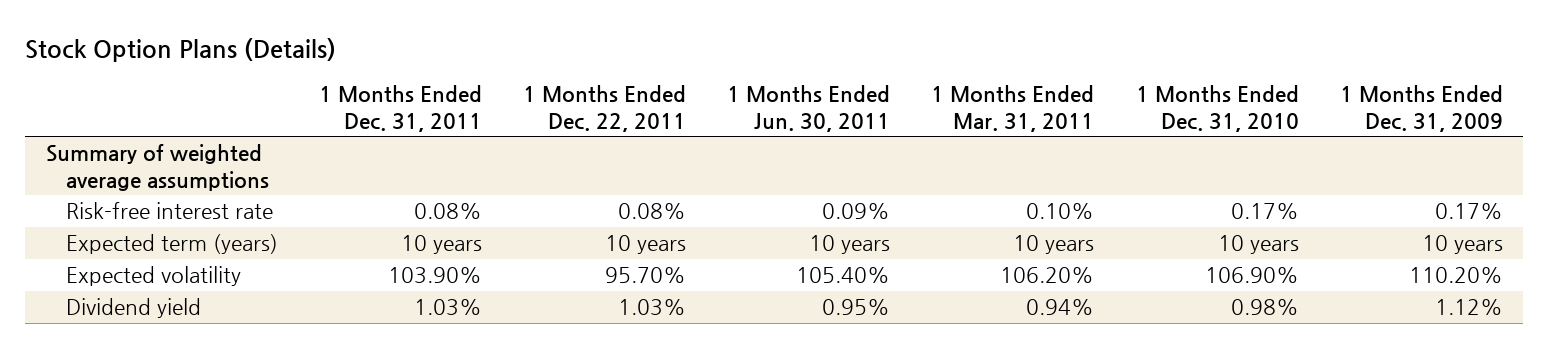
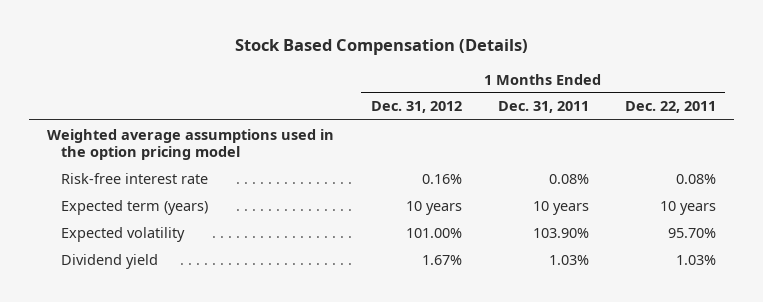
- Stock Option Plans (Details)
+ Stock Based Compensation (Details)
- | 1 Months Ended Dec. 31, 2011 | 1 Months Ended Dec. 22, 2011 | 1 Months Ended Jun. 30, 2011 | 1 Months Ended Mar. 31, 2011 | 1 Months Ended Dec. 31, 2010 | 1 Months Ended Dec. 31, 2009
+ | 1 Months Ended Dec. 31, 2012 | 1 Months Ended Dec. 31, 2011 | 1 Months Ended Dec. 22, 2011
- Summary of weighted average assumptions
+ Weighted average assumptions used in the option pricing model

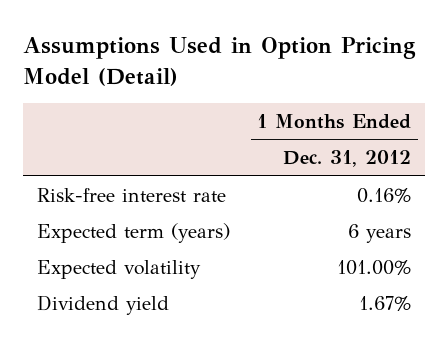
- Stock Based Compensation (Details)
+ Assumptions Used in Option Pricing Model (Detail)
- | 1 Months Ended Dec. 31, 2012 | 1 Months Ended Dec. 31, 2011 | 1 Months Ended Dec. 22, 2011
+ | 1 Months Ended Dec. 31, 2012
- Weighted average assumptions used in the option pricing model
- Expected term (years) | 10 years | 10 years | 10 years
+ Expected term (years) | 6 years

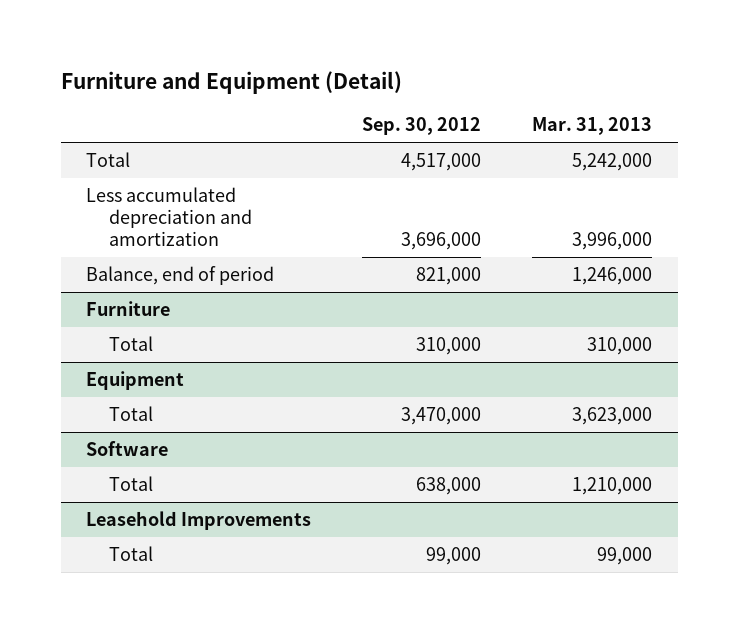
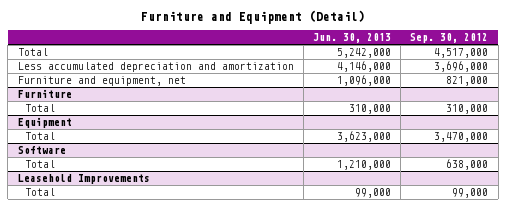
- | Sep. 30, 2012 | Mar. 31, 2013
+ | Jun. 30, 2013 | Sep. 30, 2012
- Balance, end of period | 821,000 | 1,246,000
+ Furniture and equipment, net | 1,096,000 | 821,000

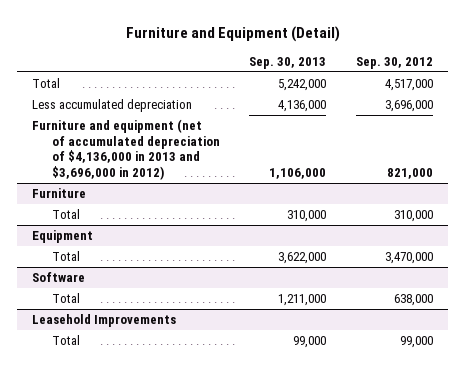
- | Jun. 30, 2013 | Sep. 30, 2012
+ | Sep. 30, 2013 | Sep. 30, 2012
- Less accumulated depreciation and amortization | 4,146,000 | 3,696,000
- Furniture and equipment, net | 1,096,000 | 821,000
+ Less accumulated depreciation | 4,136,000 | 3,696,000
+ Furniture and equipment (net of accumulated depreciation of $4,136,000 in 2013 and $3,696,000 in 2012) | 1,106,000 | 821,000

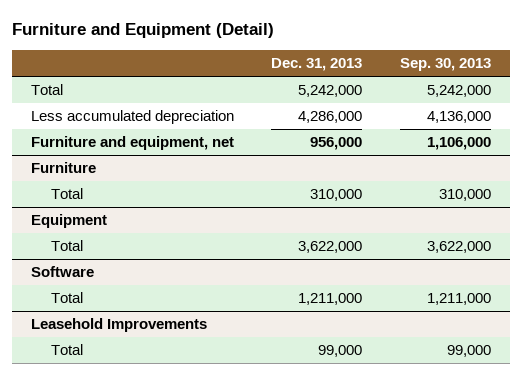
- | Sep. 30, 2013 | Sep. 30, 2012
+ | Dec. 31, 2013 | Sep. 30, 2013
- Furniture and equipment (net of accumulated depreciation of $4,136,000 in 2013 and $3,696,000 in 2012) | 1,106,000 | 821,000
+ Furniture and equipment, net | 956,000 | 1,106,000

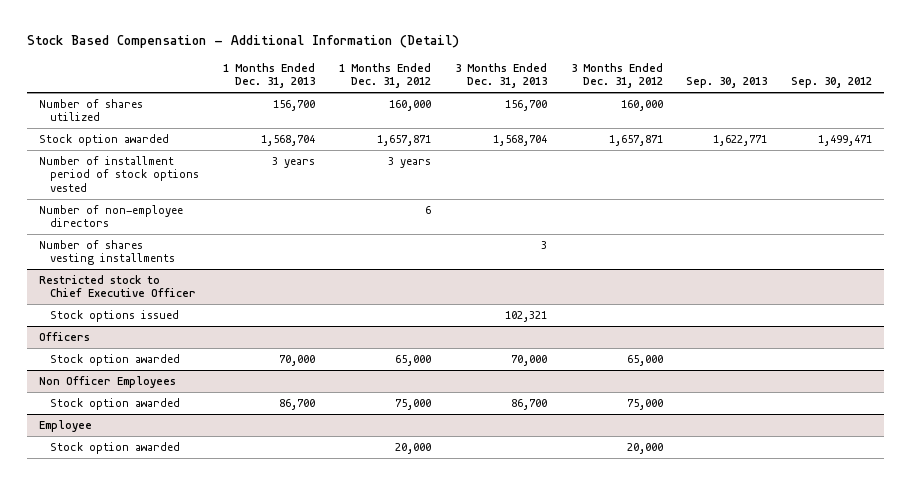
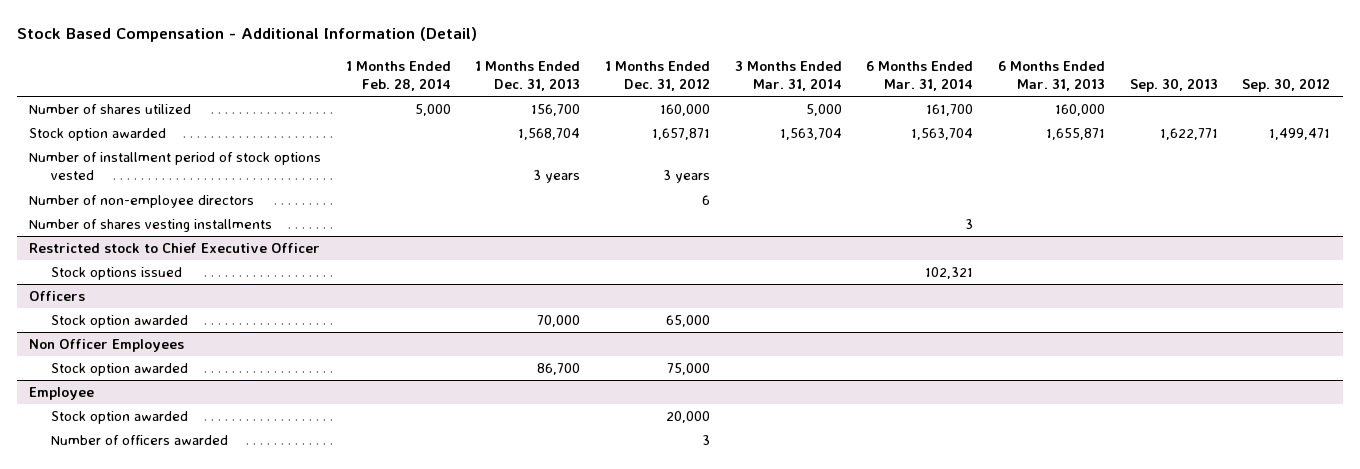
- | 1 Months Ended Dec. 31, 2013 | 1 Months Ended Dec. 31, 2012 | 3 Months Ended Dec. 31, 2013 | 3 Months Ended Dec. 31, 2012 | Sep. 30, 2013 | Sep. 30, 2012
+ | 1 Months Ended Feb. 28, 2014 | 1 Months Ended Dec. 31, 2013 | 1 Months Ended Dec. 31, 2012 | 3 Months Ended Mar. 31, 2014 | 6 Months Ended Mar. 31, 2014 | 6 Months Ended Mar. 31, 2013 | Sep. 30, 2013 | Sep. 30, 2012
@ Employee
+ Number of officers awarded | | | 3 | | | | |

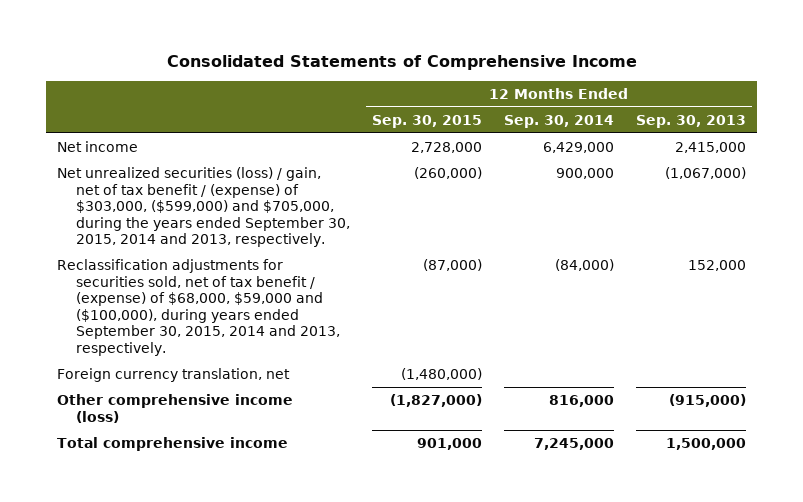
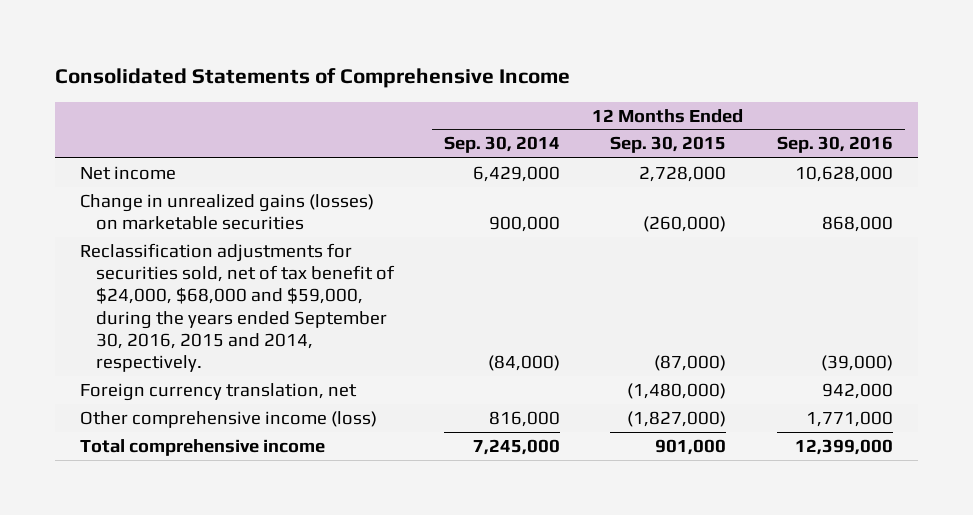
- | 12 Months Ended Sep. 30, 2015 | 12 Months Ended Sep. 30, 2014 | 12 Months Ended Sep. 30, 2013
+ | 12 Months Ended Sep. 30, 2014 | 12 Months Ended Sep. 30, 2015 | 12 Months Ended Sep. 30, 2016
- Net unrealized securities (loss) / gain, net of tax benefit / (expense) of $303,000, ($599,000) and $705,000, during the years ended September 30, 2015, 2014 and 2013, respectively. | (260,000) | 900,000 | (1,067,000)
- Reclassification adjustments for securities sold, net of tax benefit / (expense) of $68,000, $59,000 and ($100,000), during years ended September 30, 2015, 2014 and 2013, respectively. | (87,000) | (84,000) | 152,000
+ Change in unrealized gains (losses) on marketable securities | 900,000 | (260,000) | 868,000
+ Reclassification adjustments for securities sold, net of tax benefit of $24,000, $68,000 and $59,000, during the years ended September 30, 2016, 2015 and 2014, respectively. | (84,000) | (87,000) | (39,000)

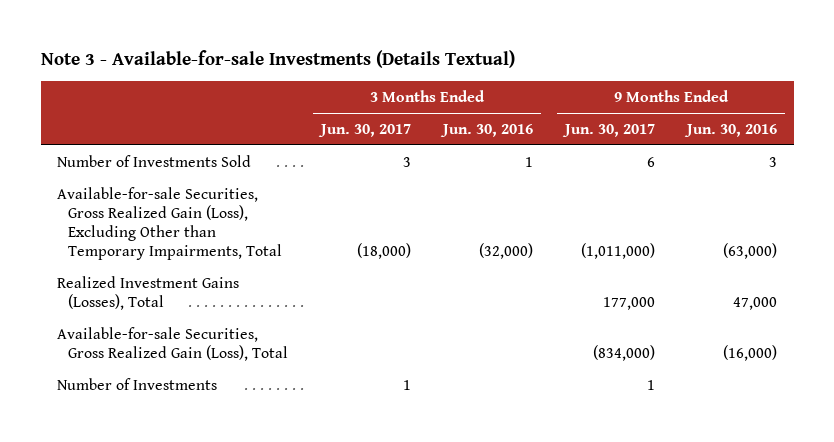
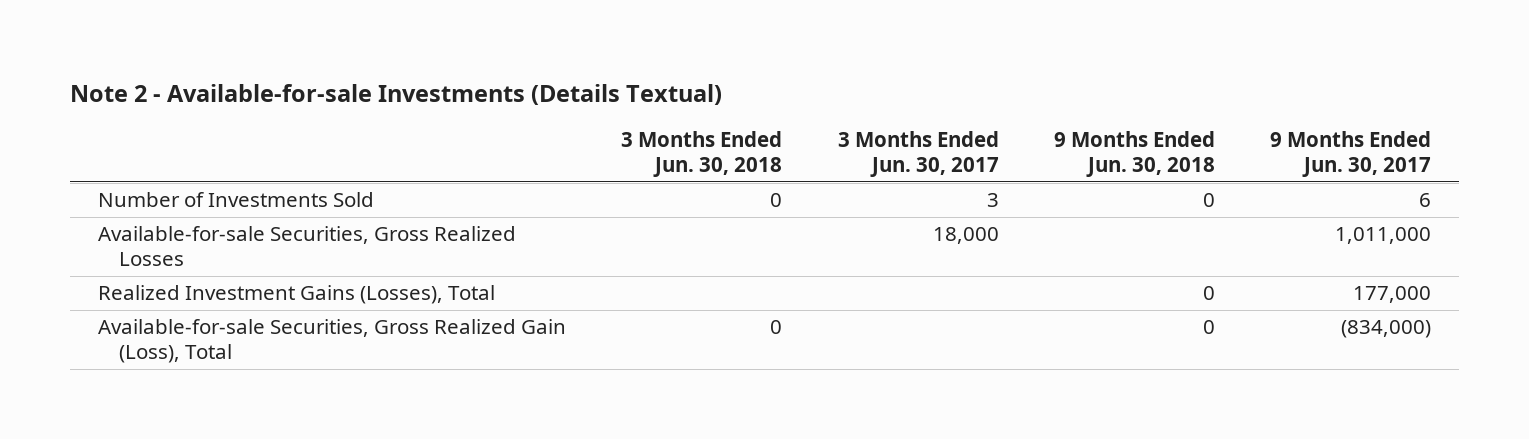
- Note 3 - Available-for-sale Investments (Details Textual)
+ Note 2 - Available-for-sale Investments (Details Textual)
- | 3 Months Ended Jun. 30, 2017 | 3 Months Ended Jun. 30, 2016 | 9 Months Ended Jun. 30, 2017 | 9 Months Ended Jun. 30, 2016
+ | 3 Months Ended Jun. 30, 2018 | 3 Months Ended Jun. 30, 2017 | 9 Months Ended Jun. 30, 2018 | 9 Months Ended Jun. 30, 2017
- Available-for-sale Securities, Gross Realized Gain (Loss), Excluding Other than Temporary Impairments, Total | (18,000) | (32,000) | (1,011,000) | (63,000)
+ Available-for-sale Securities, Gross Realized Losses | | 18,000 | | 1,011,000
- Number of Investments | 1 | | 1 |

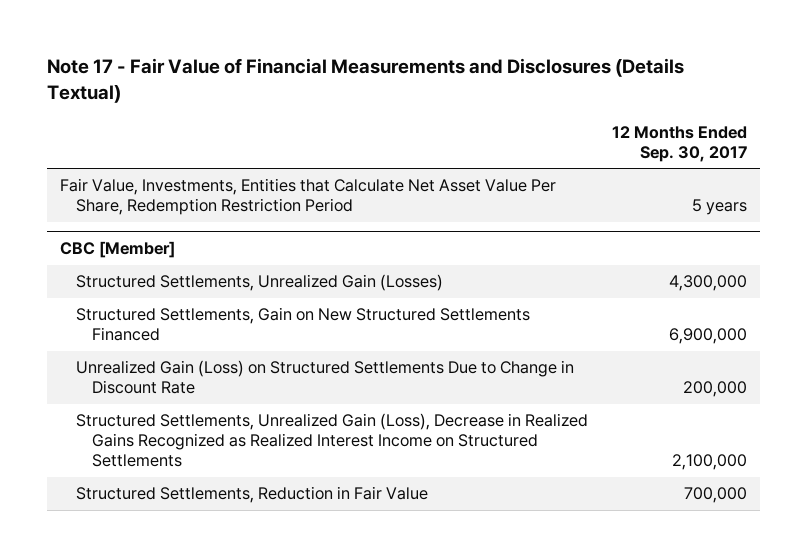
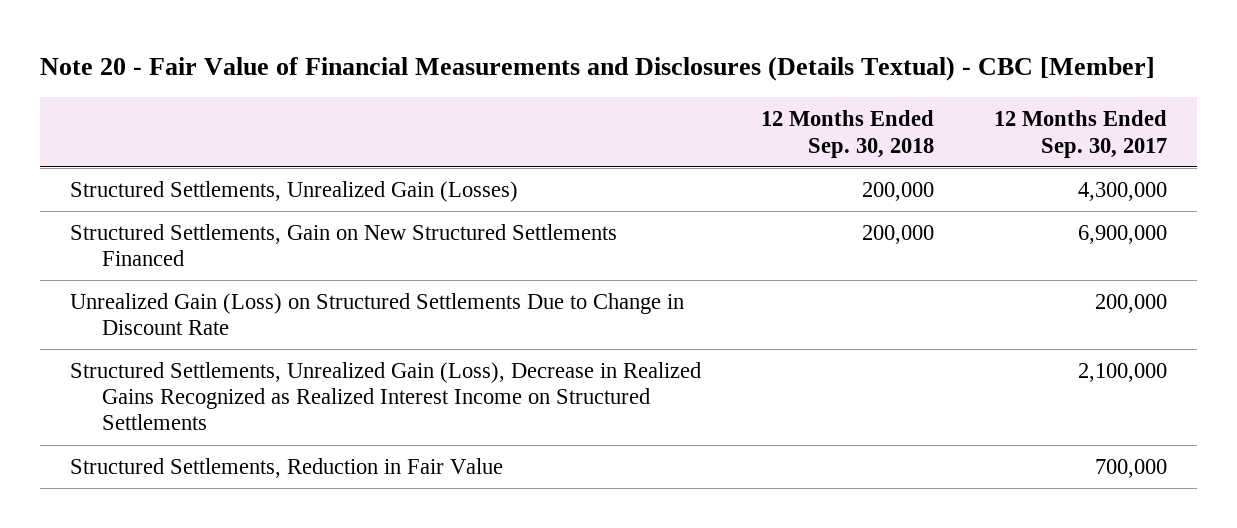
- Note 17 - Fair Value of Financial Measurements and Disclosures (Details Textual)
+ Note 20 - Fair Value of Financial Measurements and Disclosures (Details Textual) - CBC [Member]
- | 12 Months Ended Sep. 30, 2017
+ | 12 Months Ended Sep. 30, 2018 | 12 Months Ended Sep. 30, 2017
- Fair Value, Investments, Entities that Calculate Net Asset Value Per Share, Redemption Restriction Period | 5 years
- CBC [Member]

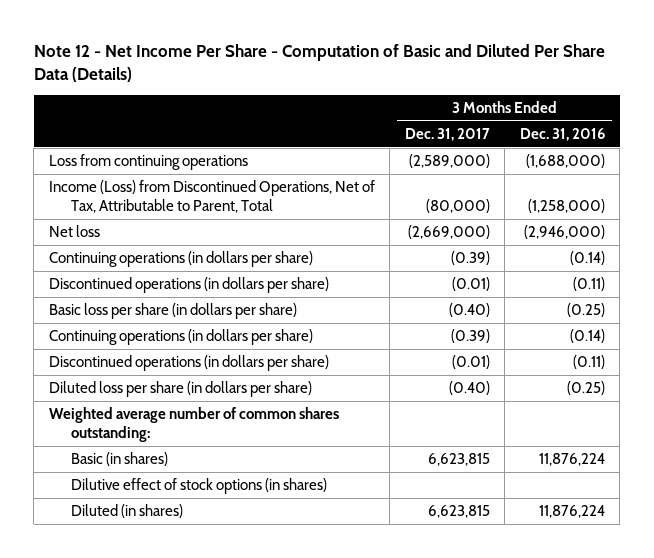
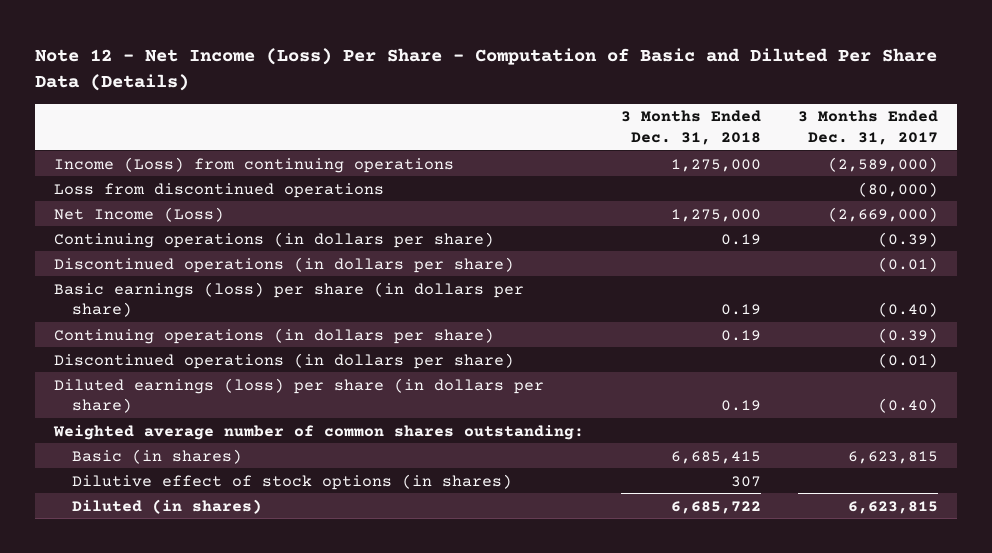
- Note 12 - Net Income Per Share - Computation of Basic and Diluted Per Share Data (Details)
+ Note 12 - Net Income (Loss) Per Share - Computation of Basic and Diluted Per Share Data (Details)
- | 3 Months Ended Dec. 31, 2017 | 3 Months Ended Dec. 31, 2016
+ | 3 Months Ended Dec. 31, 2018 | 3 Months Ended Dec. 31, 2017
- Loss from continuing operations | (2,589,000) | (1,688,000)
- Income (Loss) from Discontinued Operations, Net of Tax, Attributable to Parent, Total | (80,000) | (1,258,000)
- Net loss | (2,669,000) | (2,946,000)
+ Income (Loss) from continuing operations | 1,275,000 | (2,589,000)
+ Loss from discontinued operations | | (80,000)
+ Net Income (Loss) | 1,275,000 | (2,669,000)
- Basic loss per share (in dollars per share) | (0.40) | (0.25)
+ Basic earnings (loss) per share (in dollars per share) | 0.19 | (0.40)
- Diluted loss per share (in dollars per share) | (0.40) | (0.25)
+ Diluted earnings (loss) per share (in dollars per share) | 0.19 | (0.40)

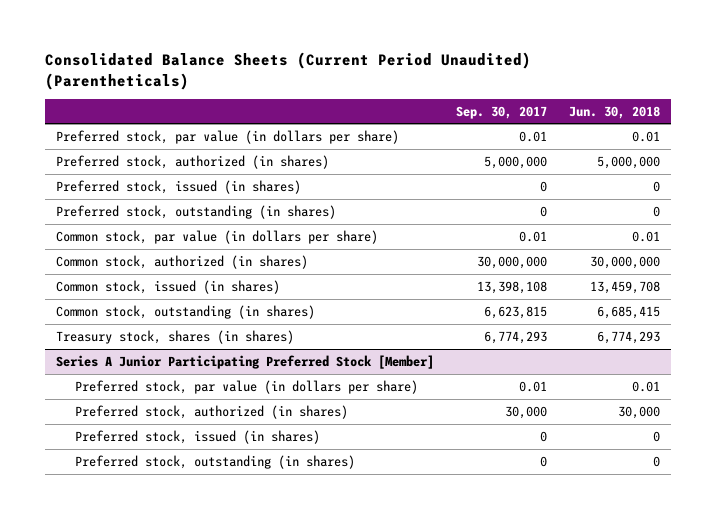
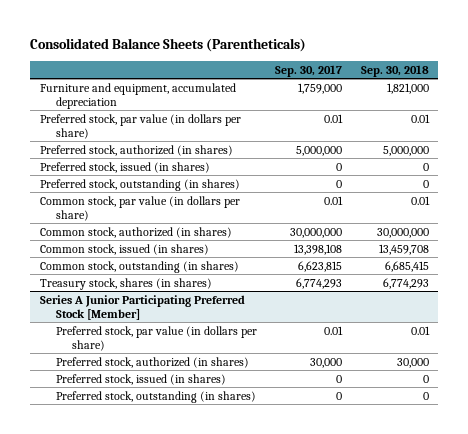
- Consolidated Balance Sheets (Current Period Unaudited) (Parentheticals)
+ Consolidated Balance Sheets (Parentheticals)
- | Sep. 30, 2017 | Jun. 30, 2018
+ | Sep. 30, 2017 | Sep. 30, 2018
+ Furniture and equipment, accumulated depreciation | 1,759,000 | 1,821,000

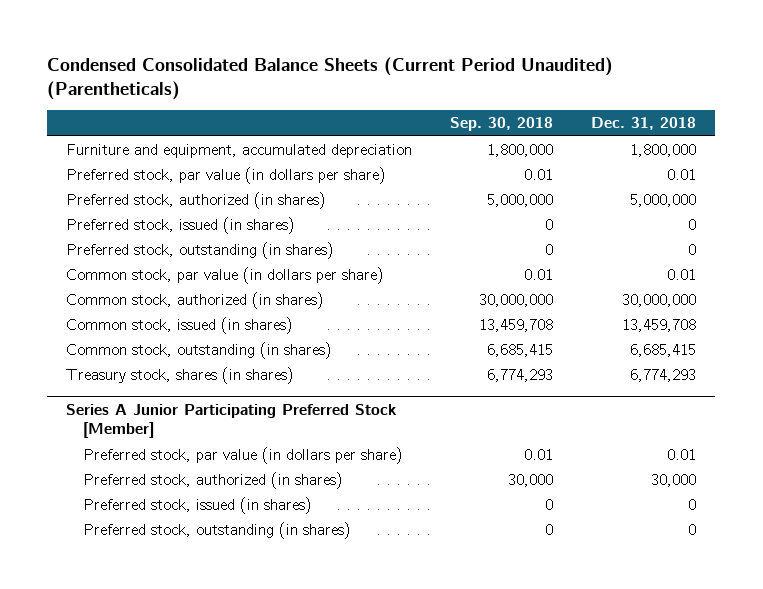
- Consolidated Balance Sheets (Parentheticals)
+ Condensed Consolidated Balance Sheets (Current Period Unaudited) (Parentheticals)
- | Sep. 30, 2017 | Sep. 30, 2018
+ | Sep. 30, 2018 | Dec. 31, 2018
- Furniture and equipment, accumulated depreciation | 1,759,000 | 1,821,000
+ Furniture and equipment, accumulated depreciation | 1,800,000 | 1,800,000

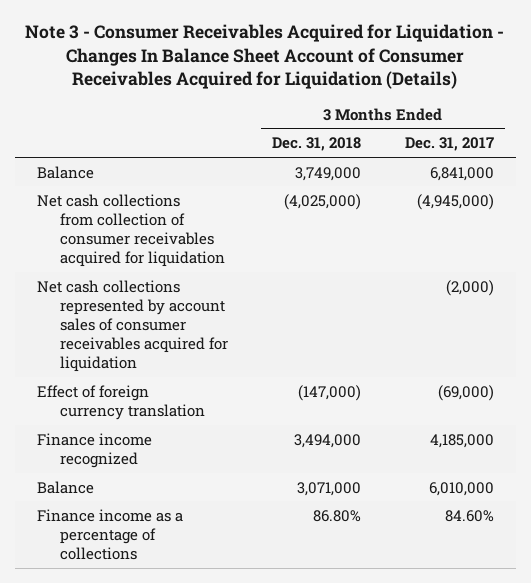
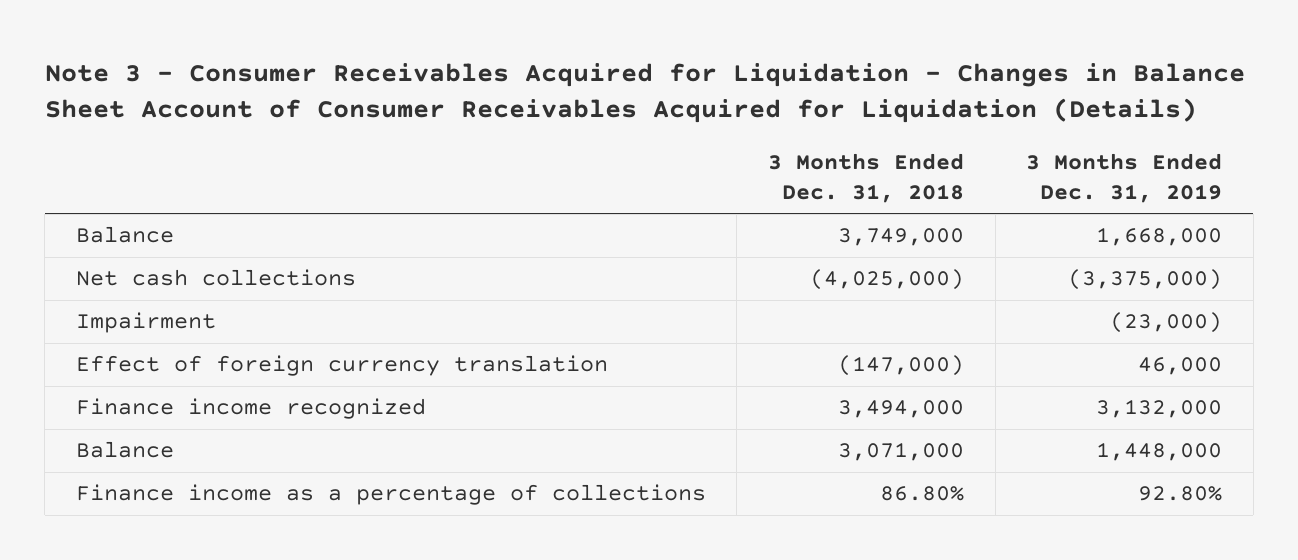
- Note 3 - Consumer Receivables Acquired for Liquidation - Changes In Balance Sheet Account of Consumer Receivables Acquired for Liquidation (Details)
+ Note 3 - Consumer Receivables Acquired for Liquidation - Changes in Balance Sheet Account of Consumer Receivables Acquired for Liquidation (Details)
- | 3 Months Ended Dec. 31, 2018 | 3 Months Ended Dec. 31, 2017
+ | 3 Months Ended Dec. 31, 2018 | 3 Months Ended Dec. 31, 2019
- Net cash collections from collection of consumer receivables acquired for liquidation | (4,025,000) | (4,945,000)
- Net cash collections represented by account sales of consumer receivables acquired for liquidation | | (2,000)
+ Net cash collections | (4,025,000) | (3,375,000)
+ Impairment | | (23,000)

